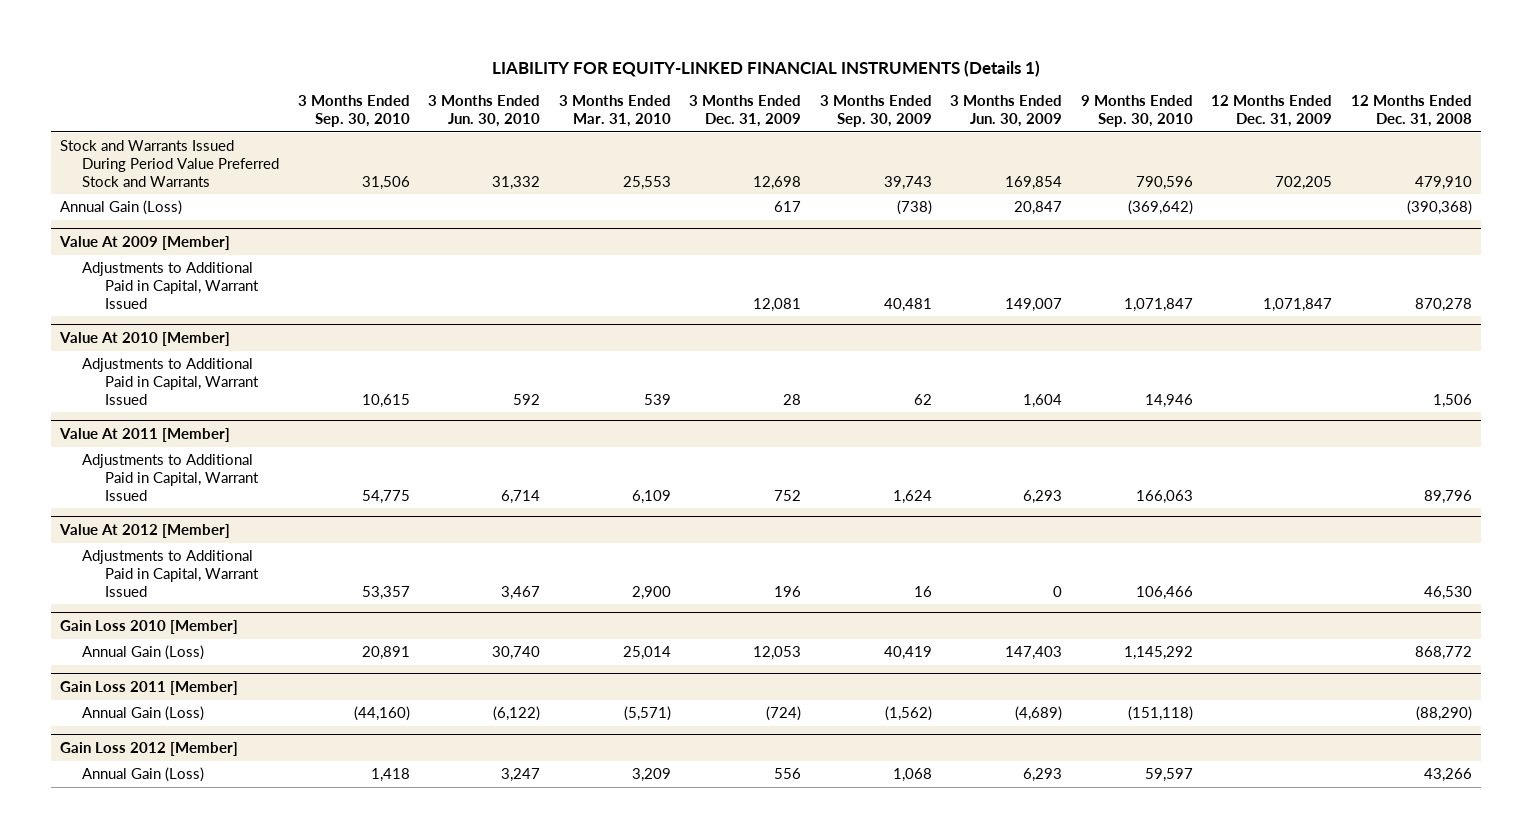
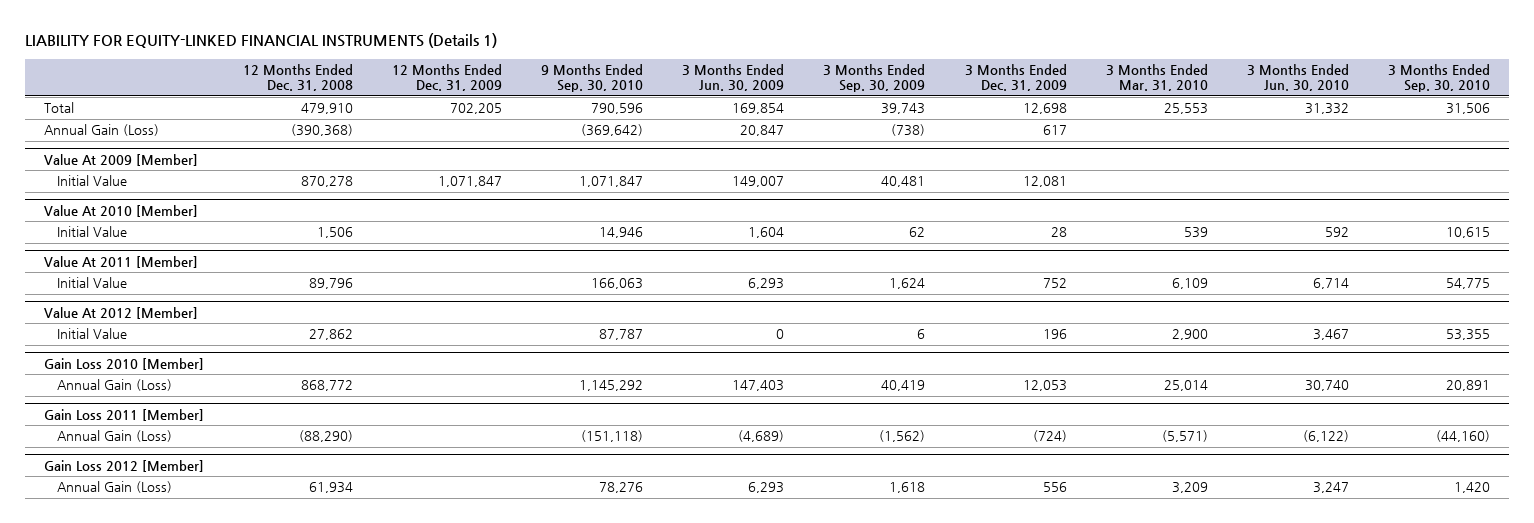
- | 3 Months Ended Sep. 30, 2010 | 3 Months Ended Jun. 30, 2010 | 3 Months Ended Mar. 31, 2010 | 3 Months Ended Dec. 31, 2009 | 3 Months Ended Sep. 30, 2009 | 3 Months Ended Jun. 30, 2009 | 9 Months Ended Sep. 30, 2010 | 12 Months Ended Dec. 31, 2009 | 12 Months Ended Dec. 31, 2008
+ | 12 Months Ended Dec. 31, 2008 | 12 Months Ended Dec. 31, 2009 | 9 Months Ended Sep. 30, 2010 | 3 Months Ended Jun. 30, 2009 | 3 Months Ended Sep. 30, 2009 | 3 Months Ended Dec. 31, 2009 | 3 Months Ended Mar. 31, 2010 | 3 Months Ended Jun. 30, 2010 | 3 Months Ended Sep. 30, 2010
- Stock and Warrants Issued During Period Value Preferred Stock and Warrants | 31,506 | 31,332 | 25,553 | 12,698 | 39,743 | 169,854 | 790,596 | 702,205 | 479,910
+ Total | 479,910 | 702,205 | 790,596 | 169,854 | 39,743 | 12,698 | 25,553 | 31,332 | 31,506
@ Value At 2009 [Member]
- Adjustments to Additional Paid in Capital, Warrant Issued | | | | 12,081 | 40,481 | 149,007 | 1,071,847 | 1,071,847 | 870,278
+ Initial Value | 870,278 | 1,071,847 | 1,071,847 | 149,007 | 40,481 | 12,081 | | |
@ Value At 2010 [Member]
- Adjustments to Additional Paid in Capital, Warrant Issued | 10,615 | 592 | 539 | 28 | 62 | 1,604 | 14,946 | | 1,506
+ Initial Value | 1,506 | | 14,946 | 1,604 | 62 | 28 | 539 | 592 | 10,615
@ Value At 2011 [Member]
- Adjustments to Additional Paid in Capital, Warrant Issued | 54,775 | 6,714 | 6,109 | 752 | 1,624 | 6,293 | 166,063 | | 89,796
+ Initial Value | 89,796 | | 166,063 | 6,293 | 1,624 | 752 | 6,109 | 6,714 | 54,775
@ Value At 2012 [Member]
- Adjustments to Additional Paid in Capital, Warrant Issued | 53,357 | 3,467 | 2,900 | 196 | 16 | 0 | 106,466 | | 46,530
+ Initial Value | 27,862 | | 87,787 | 0 | 6 | 196 | 2,900 | 3,467 | 53,355
@ Gain Loss 2012 [Member]
- Annual Gain (Loss) | 1,418 | 3,247 | 3,209 | 556 | 1,068 | 6,293 | 59,597 | | 43,266
+ Annual Gain (Loss) | 61,934 | | 78,276 | 6,293 | 1,618 | 556 | 3,209 | 3,247 | 1,420

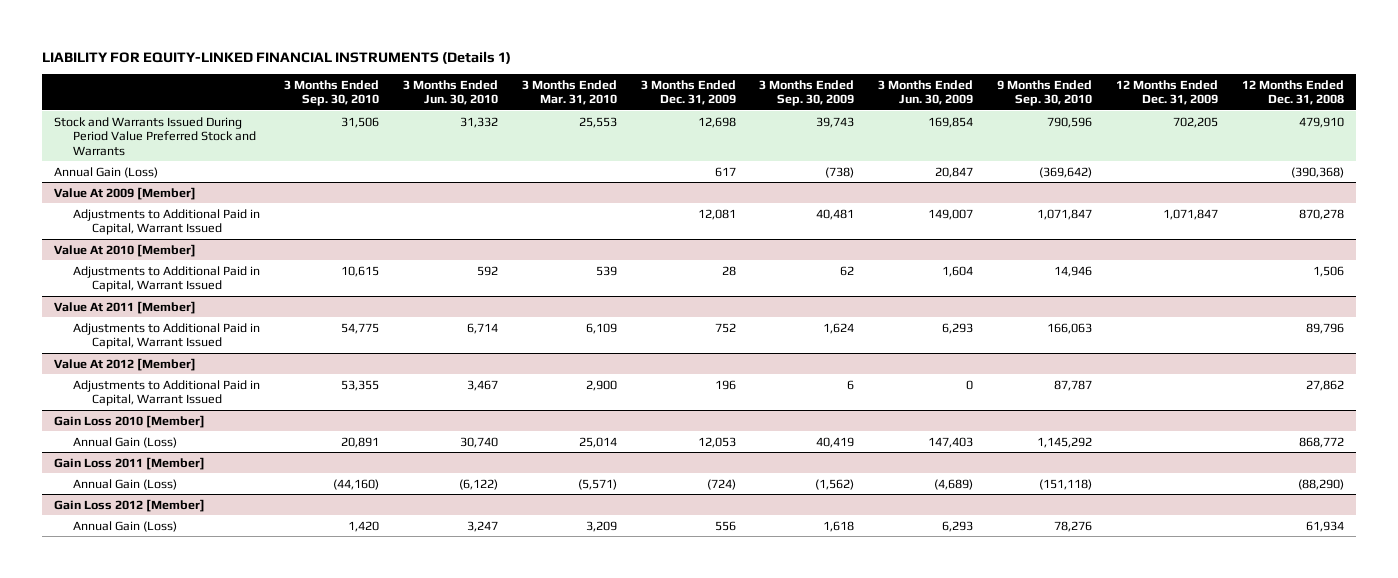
- | 12 Months Ended Dec. 31, 2008 | 12 Months Ended Dec. 31, 2009 | 9 Months Ended Sep. 30, 2010 | 3 Months Ended Jun. 30, 2009 | 3 Months Ended Sep. 30, 2009 | 3 Months Ended Dec. 31, 2009 | 3 Months Ended Mar. 31, 2010 | 3 Months Ended Jun. 30, 2010 | 3 Months Ended Sep. 30, 2010
+ | 3 Months Ended Sep. 30, 2010 | 3 Months Ended Jun. 30, 2010 | 3 Months Ended Mar. 31, 2010 | 3 Months Ended Dec. 31, 2009 | 3 Months Ended Sep. 30, 2009 | 3 Months Ended Jun. 30, 2009 | 9 Months Ended Sep. 30, 2010 | 12 Months Ended Dec. 31, 2009 | 12 Months Ended Dec. 31, 2008
- Total | 479,910 | 702,205 | 790,596 | 169,854 | 39,743 | 12,698 | 25,553 | 31,332 | 31,506
+ Stock and Warrants Issued During Period Value Preferred Stock and Warrants | 31,506 | 31,332 | 25,553 | 12,698 | 39,743 | 169,854 | 790,596 | 702,205 | 479,910
@ Value At 2009 [Member]
- Initial Value | 870,278 | 1,071,847 | 1,071,847 | 149,007 | 40,481 | 12,081 | | |
+ Adjustments to Additional Paid in Capital, Warrant Issued | | | | 12,081 | 40,481 | 149,007 | 1,071,847 | 1,071,847 | 870,278
@ Value At 2010 [Member]
- Initial Value | 1,506 | | 14,946 | 1,604 | 62 | 28 | 539 | 592 | 10,615
+ Adjustments to Additional Paid in Capital, Warrant Issued | 10,615 | 592 | 539 | 28 | 62 | 1,604 | 14,946 | | 1,506
@ Value At 2011 [Member]
- Initial Value | 89,796 | | 166,063 | 6,293 | 1,624 | 752 | 6,109 | 6,714 | 54,775
+ Adjustments to Additional Paid in Capital, Warrant Issued | 54,775 | 6,714 | 6,109 | 752 | 1,624 | 6,293 | 166,063 | | 89,796
@ Value At 2012 [Member]
- Initial Value | 27,862 | | 87,787 | 0 | 6 | 196 | 2,900 | 3,467 | 53,355
+ Adjustments to Additional Paid in Capital, Warrant Issued | 53,355 | 3,467 | 2,900 | 196 | 6 | 0 | 87,787 | | 27,862

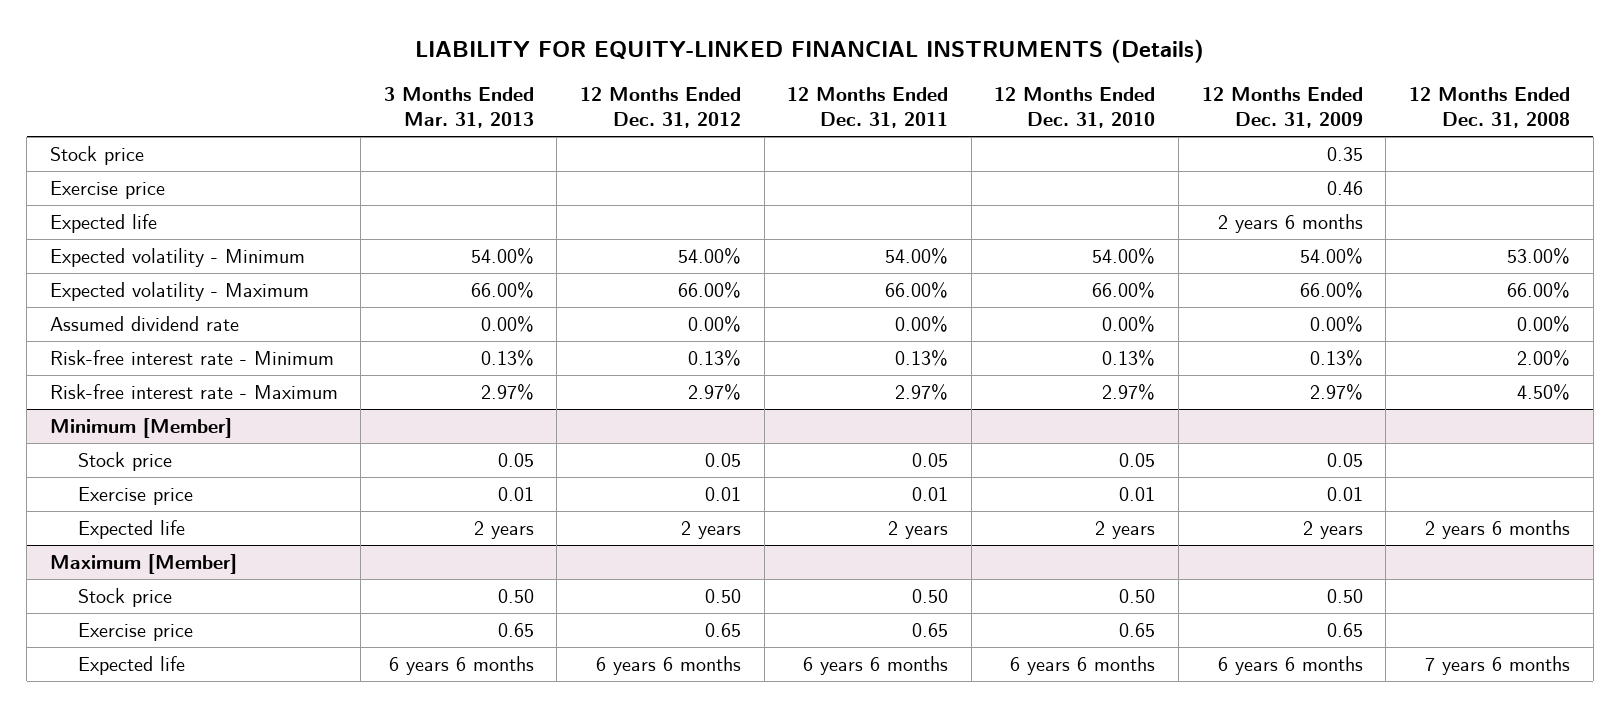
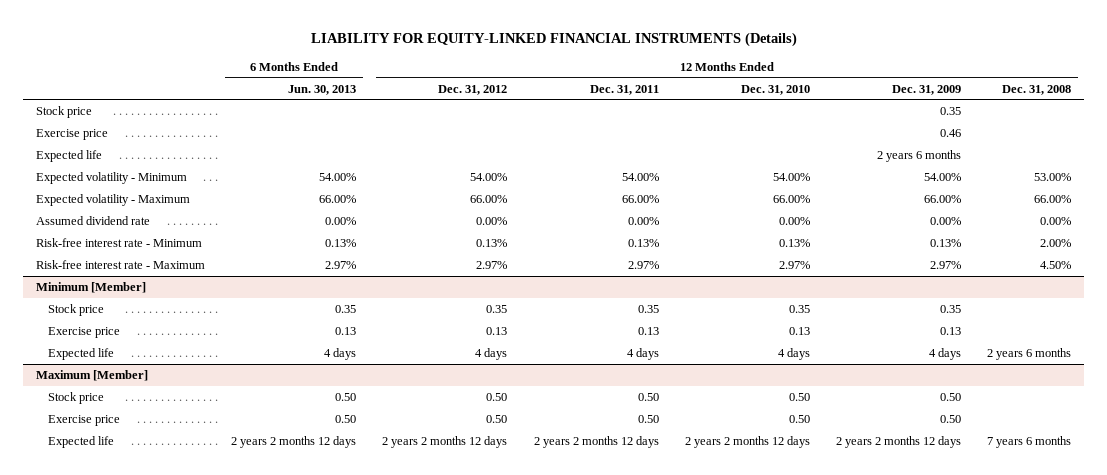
- | 3 Months Ended Mar. 31, 2013 | 12 Months Ended Dec. 31, 2012 | 12 Months Ended Dec. 31, 2011 | 12 Months Ended Dec. 31, 2010 | 12 Months Ended Dec. 31, 2009 | 12 Months Ended Dec. 31, 2008
+ | 6 Months Ended Jun. 30, 2013 | 12 Months Ended Dec. 31, 2012 | 12 Months Ended Dec. 31, 2011 | 12 Months Ended Dec. 31, 2010 | 12 Months Ended Dec. 31, 2009 | 12 Months Ended Dec. 31, 2008
@ Minimum [Member]
- Stock price | 0.05 | 0.05 | 0.05 | 0.05 | 0.05 |
- Exercise price | 0.01 | 0.01 | 0.01 | 0.01 | 0.01 |
- Expected life | 2 years | 2 years | 2 years | 2 years | 2 years | 2 years 6 months
+ Stock price | 0.35 | 0.35 | 0.35 | 0.35 | 0.35 |
+ Exercise price | 0.13 | 0.13 | 0.13 | 0.13 | 0.13 |
+ Expected life | 4 days | 4 days | 4 days | 4 days | 4 days | 2 years 6 months
@ Maximum [Member]
- Exercise price | 0.65 | 0.65 | 0.65 | 0.65 | 0.65 |
- Expected life | 6 years 6 months | 6 years 6 months | 6 years 6 months | 6 years 6 months | 6 years 6 months | 7 years 6 months
+ Exercise price | 0.50 | 0.50 | 0.50 | 0.50 | 0.50 |
+ Expected life | 2 years 2 months 12 days | 2 years 2 months 12 days | 2 years 2 months 12 days | 2 years 2 months 12 days | 2 years 2 months 12 days | 7 years 6 months

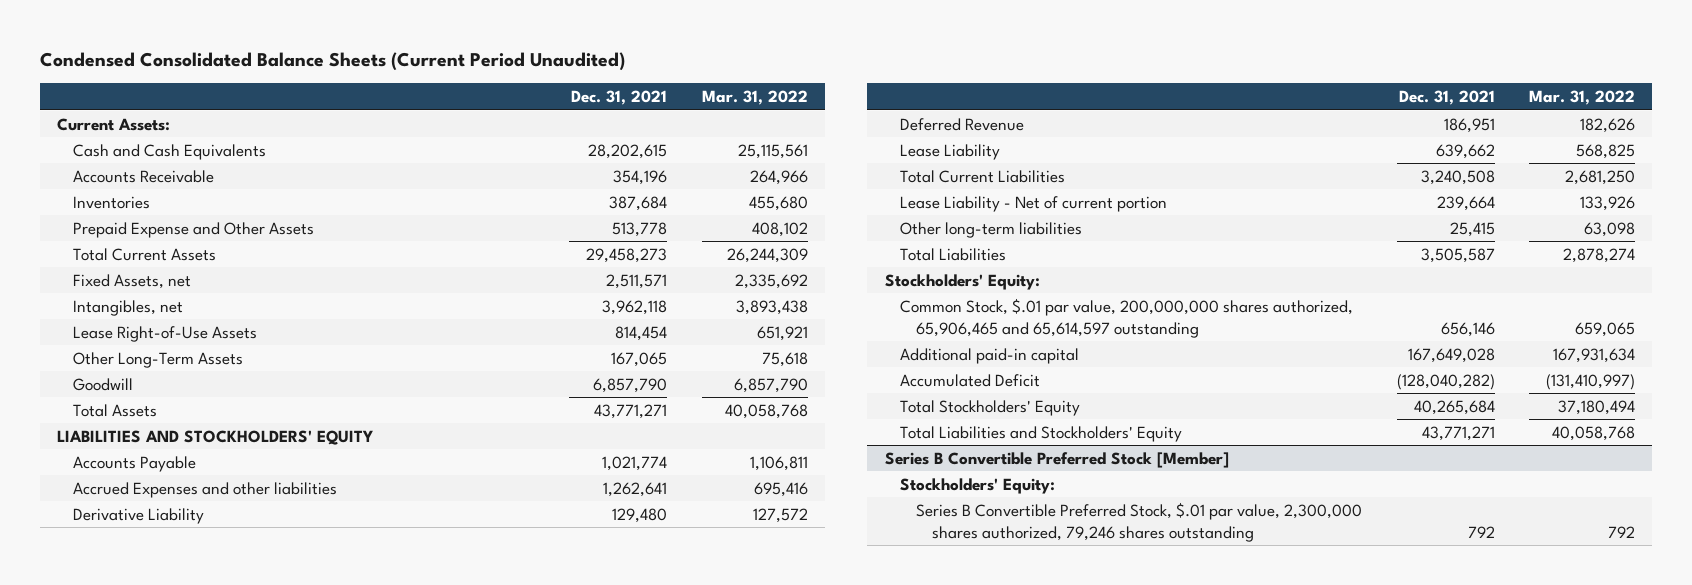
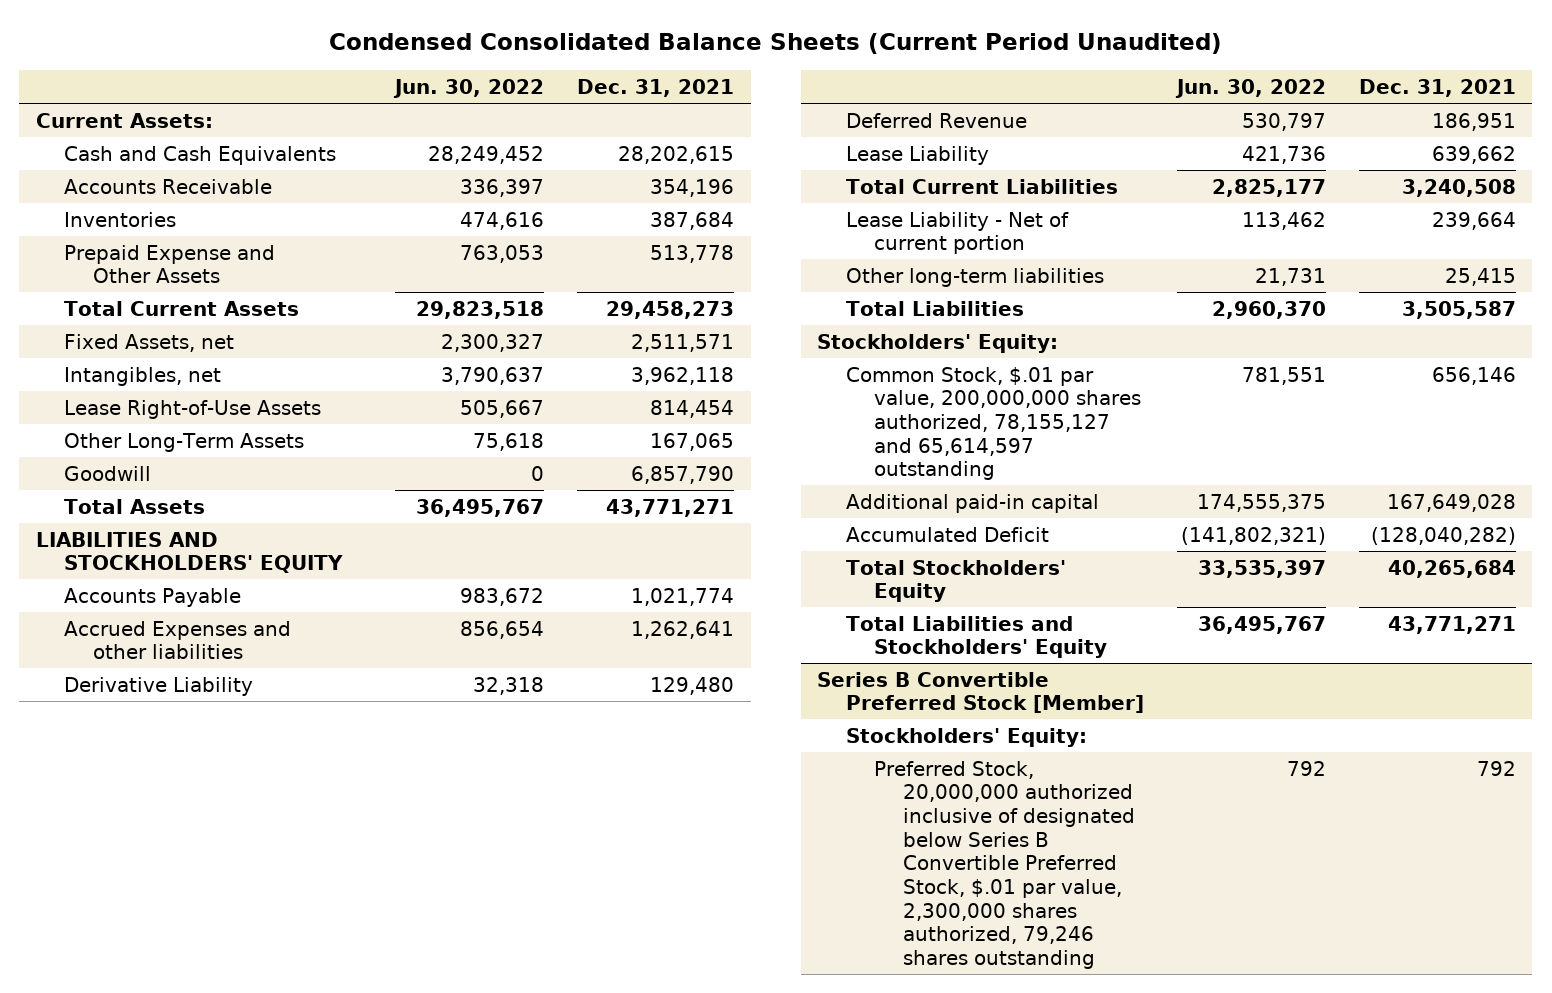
- | Dec. 31, 2021 | Mar. 31, 2022
+ | Jun. 30, 2022 | Dec. 31, 2021
- Common Stock, $.01 par value, 200,000,000 shares authorized, 65,906,465 and 65,614,597 outstanding | 656,146 | 659,065
+ Common Stock, $.01 par value, 200,000,000 shares authorized, 78,155,127 and 65,614,597 outstanding | 781,551 | 656,146
@ Series B Convertible Preferred Stock [Member]
- Series B Convertible Preferred Stock, $.01 par value, 2,300,000 shares authorized, 79,246 shares outstanding | 792 | 792
+ Preferred Stock, 20,000,000 authorized inclusive of designated below Series B Convertible Preferred Stock, $.01 par value, 2,300,000 shares authorized, 79,246 shares outstanding | 792 | 792

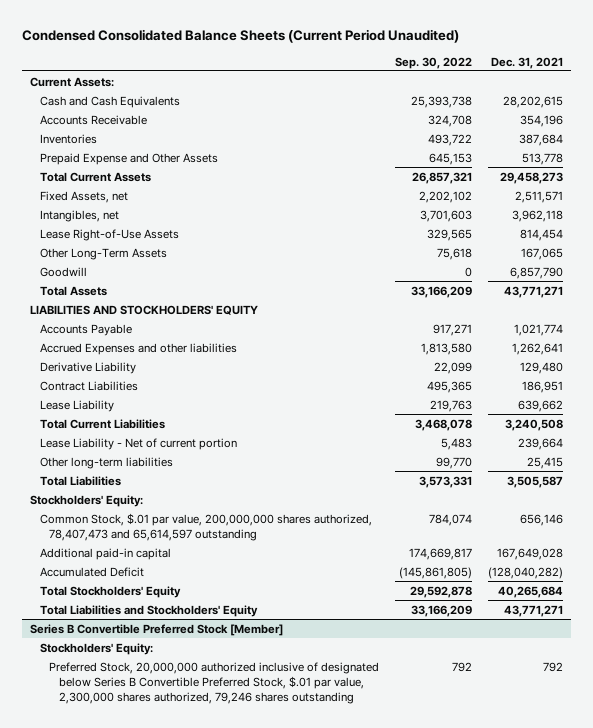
- | Jun. 30, 2022 | Dec. 31, 2021
+ | Sep. 30, 2022 | Dec. 31, 2021
- Deferred Revenue | 530,797 | 186,951
+ Contract Liabilities | 495,365 | 186,951
- Common Stock, $.01 par value, 200,000,000 shares authorized, 78,155,127 and 65,614,597 outstanding | 781,551 | 656,146
+ Common Stock, $.01 par value, 200,000,000 shares authorized, 78,407,473 and 65,614,597 outstanding | 784,074 | 656,146

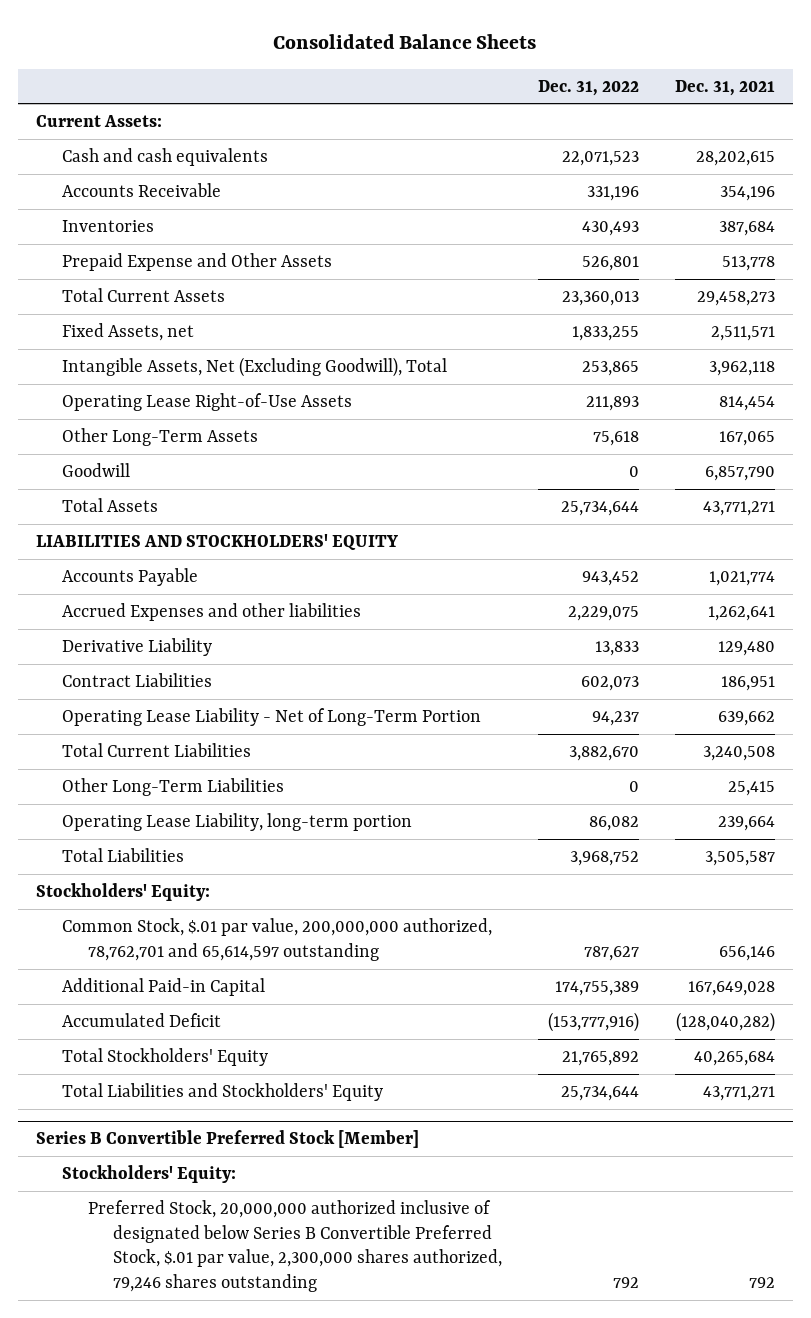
- Condensed Consolidated Balance Sheets (Current Period Unaudited)
+ Consolidated Balance Sheets
- | Sep. 30, 2022 | Dec. 31, 2021
+ | Dec. 31, 2022 | Dec. 31, 2021
- Cash and Cash Equivalents | 25,393,738 | 28,202,615
+ Cash and cash equivalents | 22,071,523 | 28,202,615
- Intangibles, net | 3,701,603 | 3,962,118
- Lease Right-of-Use Assets | 329,565 | 814,454
+ Intangible Assets, Net (Excluding Goodwill), Total | 253,865 | 3,962,118
+ Operating Lease Right-of-Use Assets | 211,893 | 814,454
- Lease Liability | 219,763 | 639,662
+ Operating Lease Liability - Net of Long-Term Portion | 94,237 | 639,662
- Lease Liability - Net of current portion | 5,483 | 239,664
- Other long-term liabilities | 99,770 | 25,415
+ Other Long-Term Liabilities | 0 | 25,415
+ Operating Lease Liability, long-term portion | 86,082 | 239,664
- Common Stock, $.01 par value, 200,000,000 shares authorized, 78,407,473 and 65,614,597 outstanding | 784,074 | 656,146
- Additional paid-in capital | 174,669,817 | 167,649,028
+ Common Stock, $.01 par value, 200,000,000 authorized, 78,762,701 and 65,614,597 outstanding | 787,627 | 656,146
+ Additional Paid-in Capital | 174,755,389 | 167,649,028

